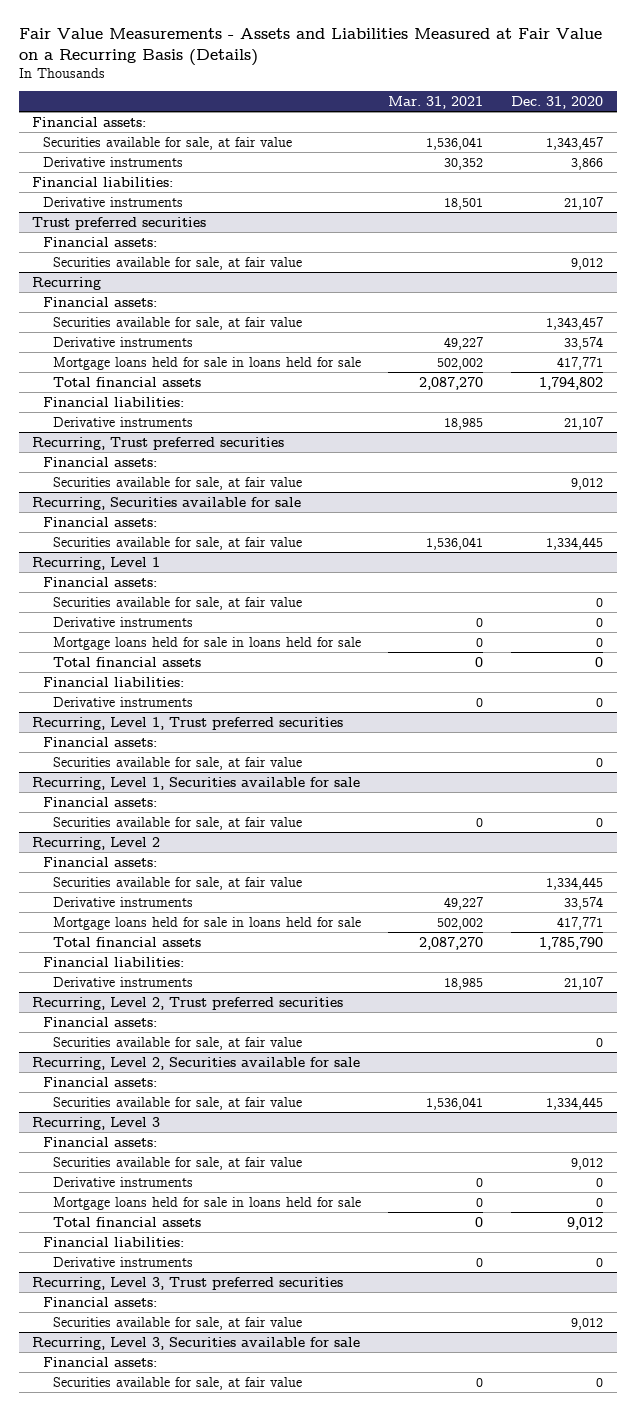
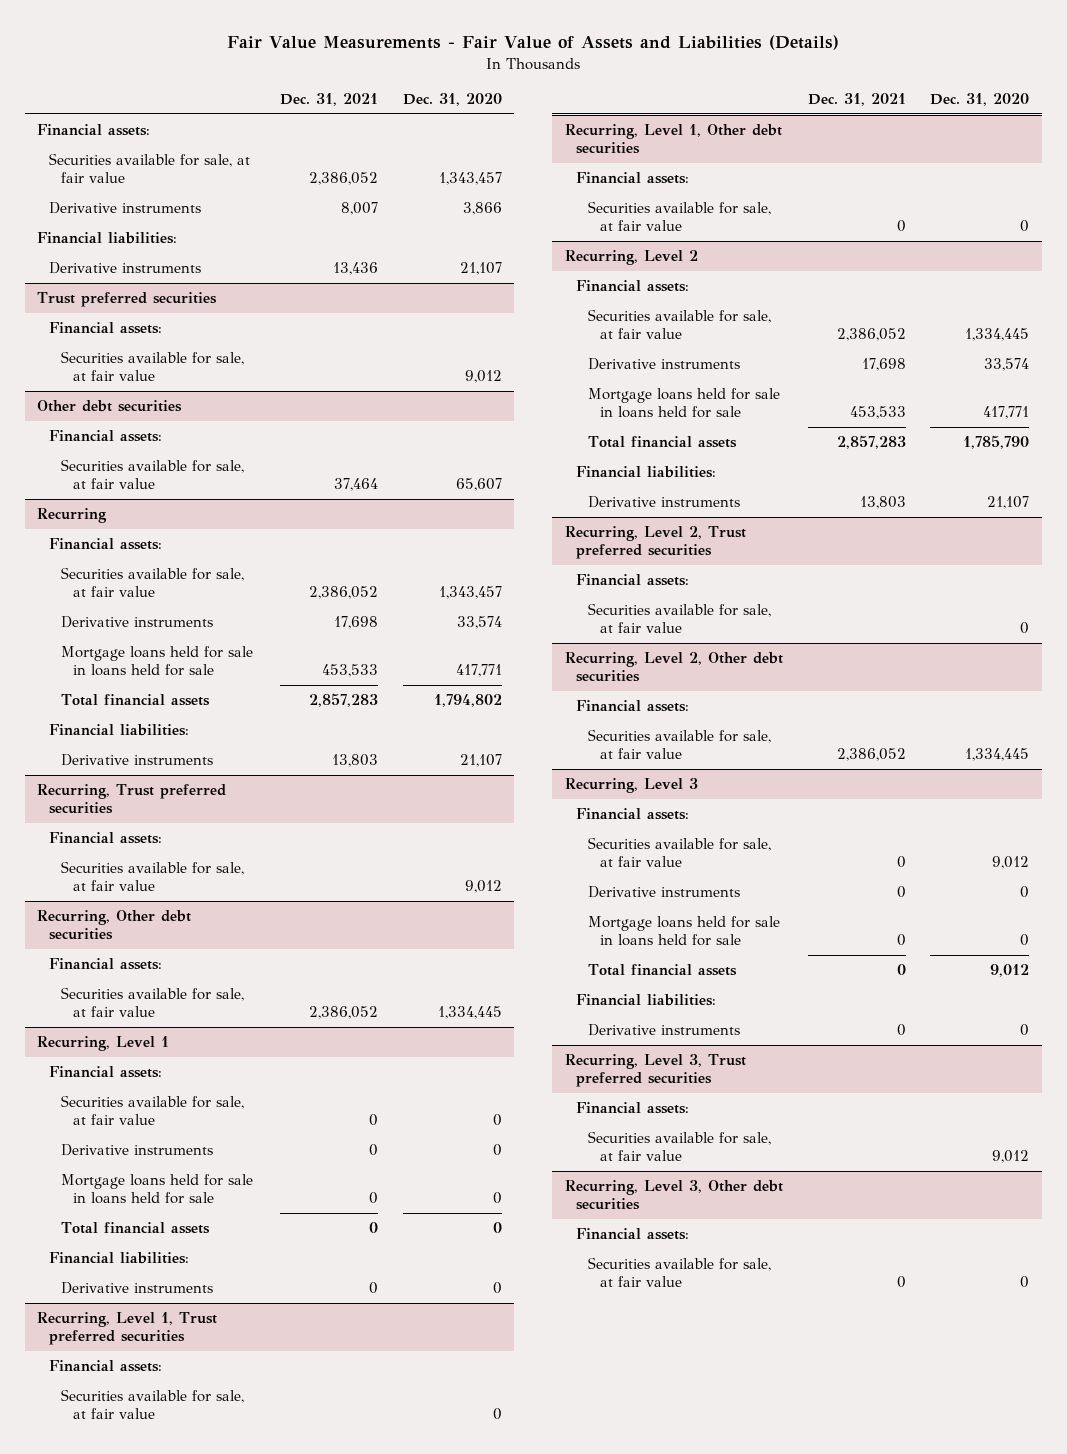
- Fair Value Measurements - Assets and Liabilities Measured at Fair Value on a Recurring Basis (Details)
+ Fair Value Measurements - Fair Value of Assets and Liabilities (Details)
- | Mar. 31, 2021 | Dec. 31, 2020
+ | Dec. 31, 2021 | Dec. 31, 2020
+ Other debt securities
+ Financial assets:
+ Securities available for sale, at fair value | 37,464 | 65,607
- Recurring, Securities available for sale
+ Recurring, Other debt securities
- Recurring, Level 1, Securities available for sale
+ Recurring, Level 1, Other debt securities
- Recurring, Level 2, Securities available for sale
+ Recurring, Level 2, Other debt securities
- Recurring, Level 3, Securities available for sale
+ Recurring, Level 3, Other debt securities

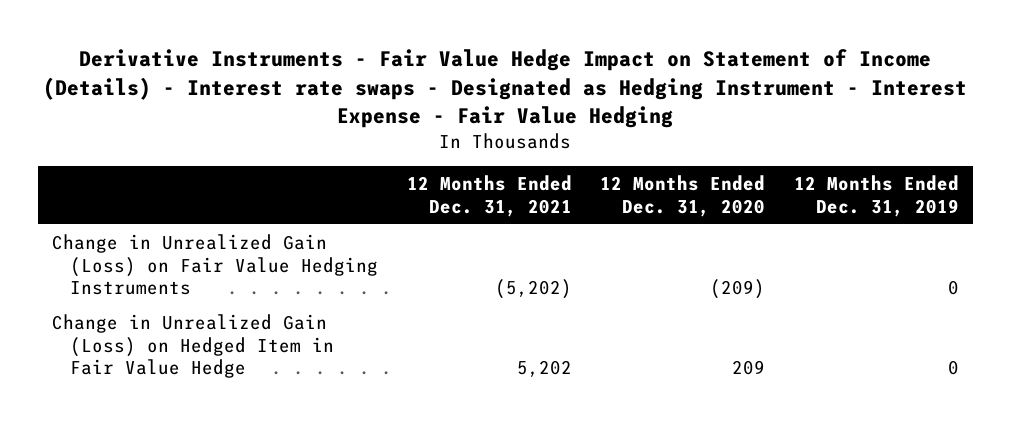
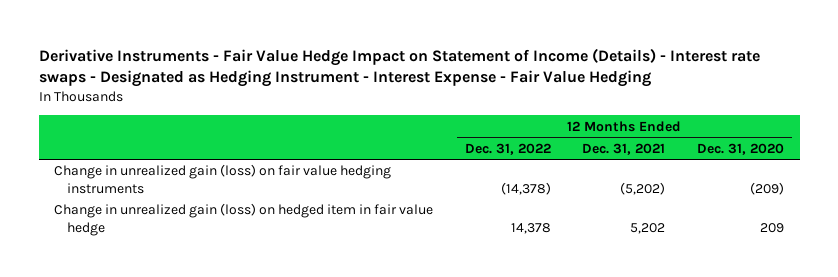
- | 12 Months Ended Dec. 31, 2021 | 12 Months Ended Dec. 31, 2020 | 12 Months Ended Dec. 31, 2019
+ | 12 Months Ended Dec. 31, 2022 | 12 Months Ended Dec. 31, 2021 | 12 Months Ended Dec. 31, 2020
- Change in Unrealized Gain (Loss) on Fair Value Hedging Instruments | (5,202) | (209) | 0
- Change in Unrealized Gain (Loss) on Hedged Item in Fair Value Hedge | 5,202 | 209 | 0
+ Change in unrealized gain (loss) on fair value hedging instruments | (14,378) | (5,202) | (209)
+ Change in unrealized gain (loss) on hedged item in fair value hedge | 14,378 | 5,202 | 209

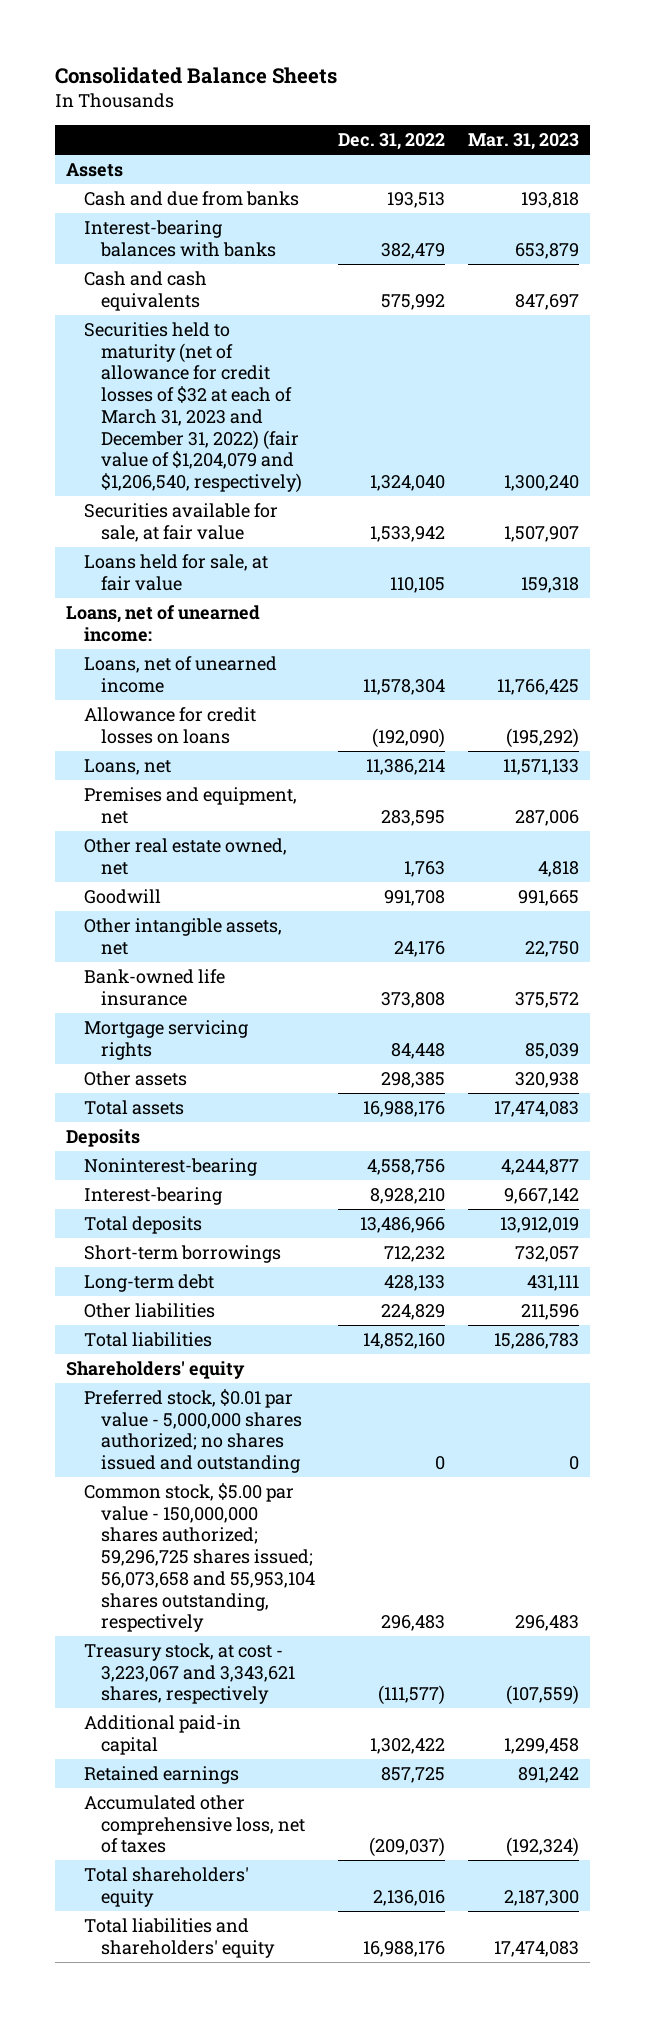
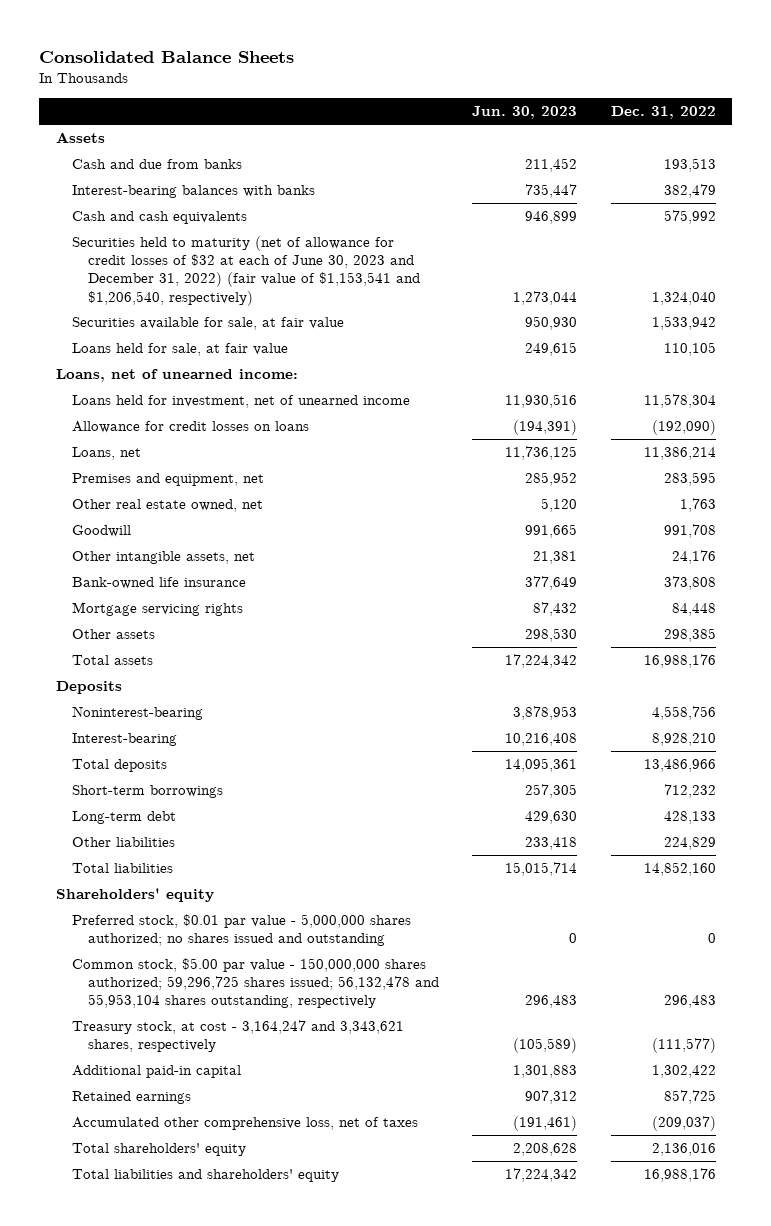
- | Dec. 31, 2022 | Mar. 31, 2023
+ | Jun. 30, 2023 | Dec. 31, 2022
- Securities held to maturity (net of allowance for credit losses of $32 at each of March 31, 2023 and December 31, 2022) (fair value of $1,204,079 and $1,206,540, respectively) | 1,324,040 | 1,300,240
+ Securities held to maturity (net of allowance for credit losses of $32 at each of June 30, 2023 and December 31, 2022) (fair value of $1,153,541 and $1,206,540, respectively) | 1,273,044 | 1,324,040
- Loans, net of unearned income | 11,578,304 | 11,766,425
+ Loans held for investment, net of unearned income | 11,930,516 | 11,578,304
- Common stock, $5.00 par value - 150,000,000 shares authorized; 59,296,725 shares issued; 56,073,658 and 55,953,104 shares outstanding, respectively | 296,483 | 296,483
- Treasury stock, at cost - 3,223,067 and 3,343,621 shares, respectively | (111,577) | (107,559)
+ Common stock, $5.00 par value - 150,000,000 shares authorized; 59,296,725 shares issued; 56,132,478 and 55,953,104 shares outstanding, respectively | 296,483 | 296,483
+ Treasury stock, at cost - 3,164,247 and 3,343,621 shares, respectively | (105,589) | (111,577)

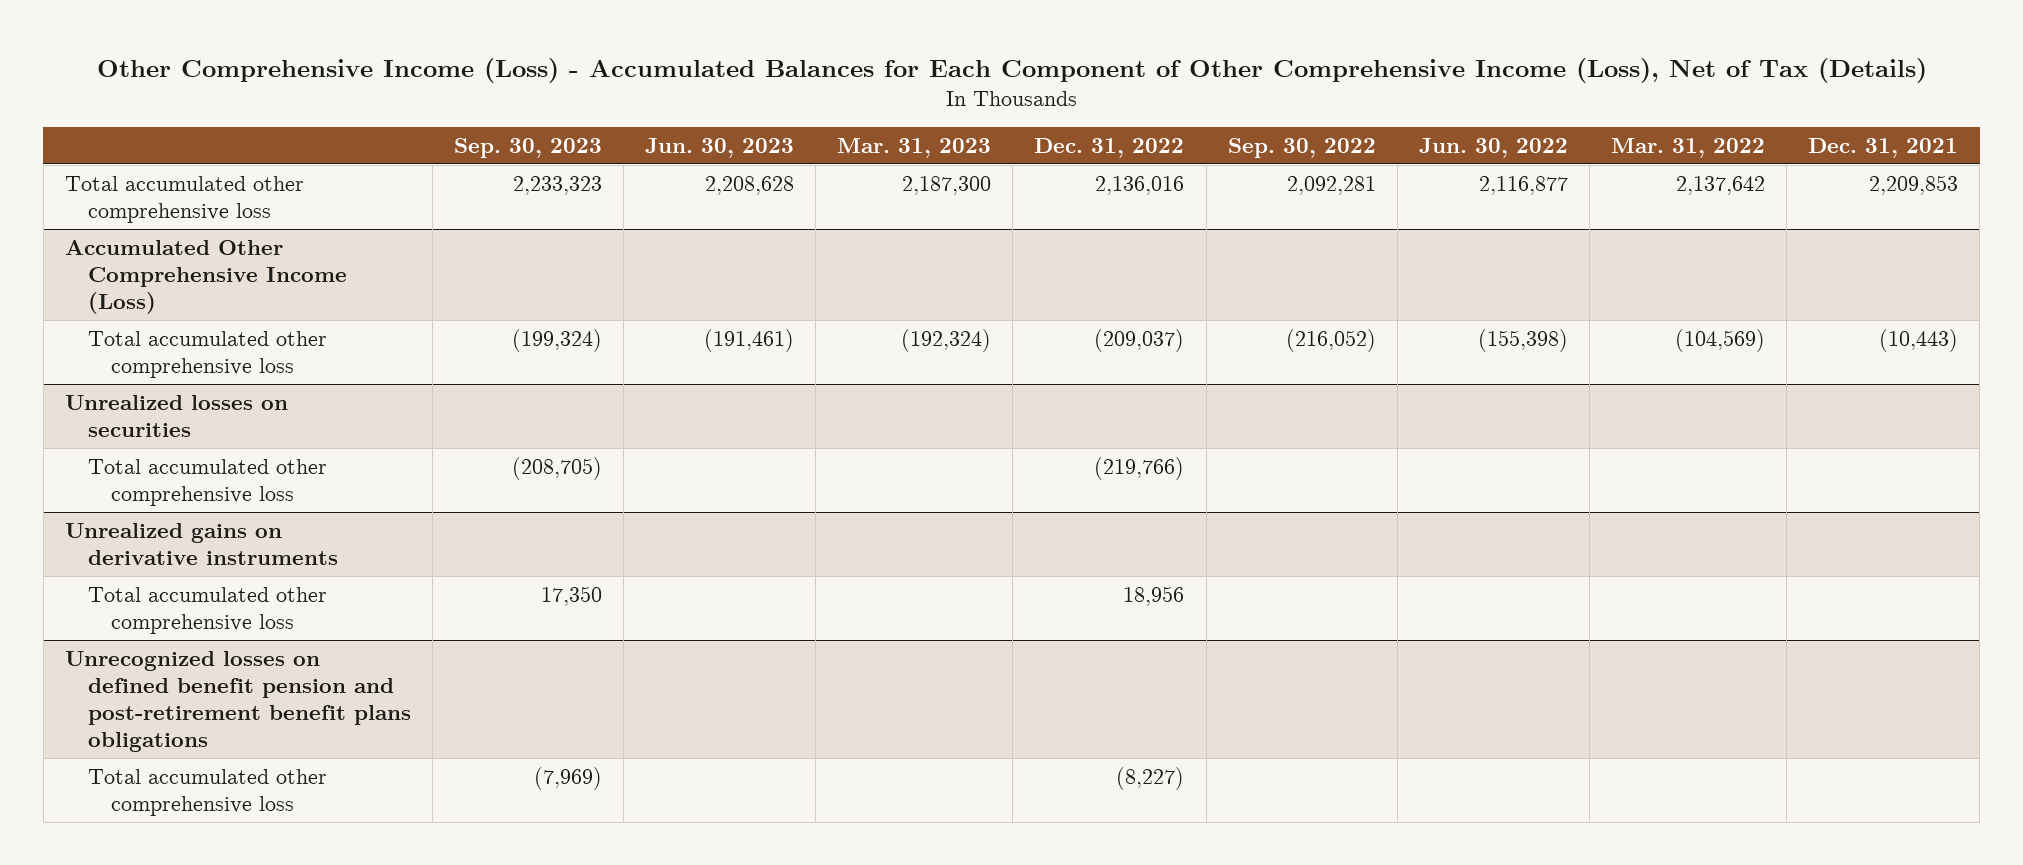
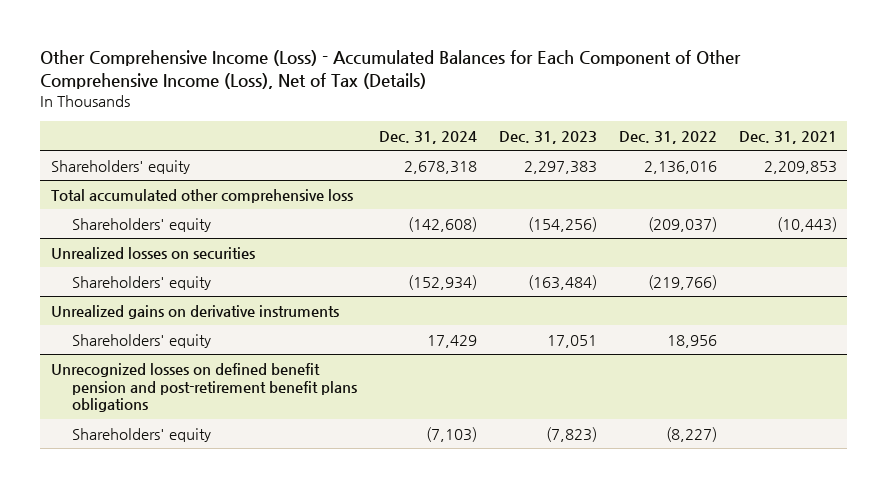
- | Sep. 30, 2023 | Jun. 30, 2023 | Mar. 31, 2023 | Dec. 31, 2022 | Sep. 30, 2022 | Jun. 30, 2022 | Mar. 31, 2022 | Dec. 31, 2021
+ | Dec. 31, 2024 | Dec. 31, 2023 | Dec. 31, 2022 | Dec. 31, 2021
- Total accumulated other comprehensive loss | 2,233,323 | 2,208,628 | 2,187,300 | 2,136,016 | 2,092,281 | 2,116,877 | 2,137,642 | 2,209,853
- Accumulated Other Comprehensive Income (Loss)
- Total accumulated other comprehensive loss | (199,324) | (191,461) | (192,324) | (209,037) | (216,052) | (155,398) | (104,569) | (10,443)
+ Shareholders' equity | 2,678,318 | 2,297,383 | 2,136,016 | 2,209,853
+ Total accumulated other comprehensive loss
+ Shareholders' equity | (142,608) | (154,256) | (209,037) | (10,443)
@ Unrealized losses on securities
- Total accumulated other comprehensive loss | (208,705) | | | (219,766) | | | |
+ Shareholders' equity | (152,934) | (163,484) | (219,766) |
@ Unrealized gains on derivative instruments
- Total accumulated other comprehensive loss | 17,350 | | | 18,956 | | | |
+ Shareholders' equity | 17,429 | 17,051 | 18,956 |
@ Unrecognized losses on defined benefit pension and post-retirement benefit plans obligations
- Total accumulated other comprehensive loss | (7,969) | | | (8,227) | | | |
+ Shareholders' equity | (7,103) | (7,823) | (8,227) |

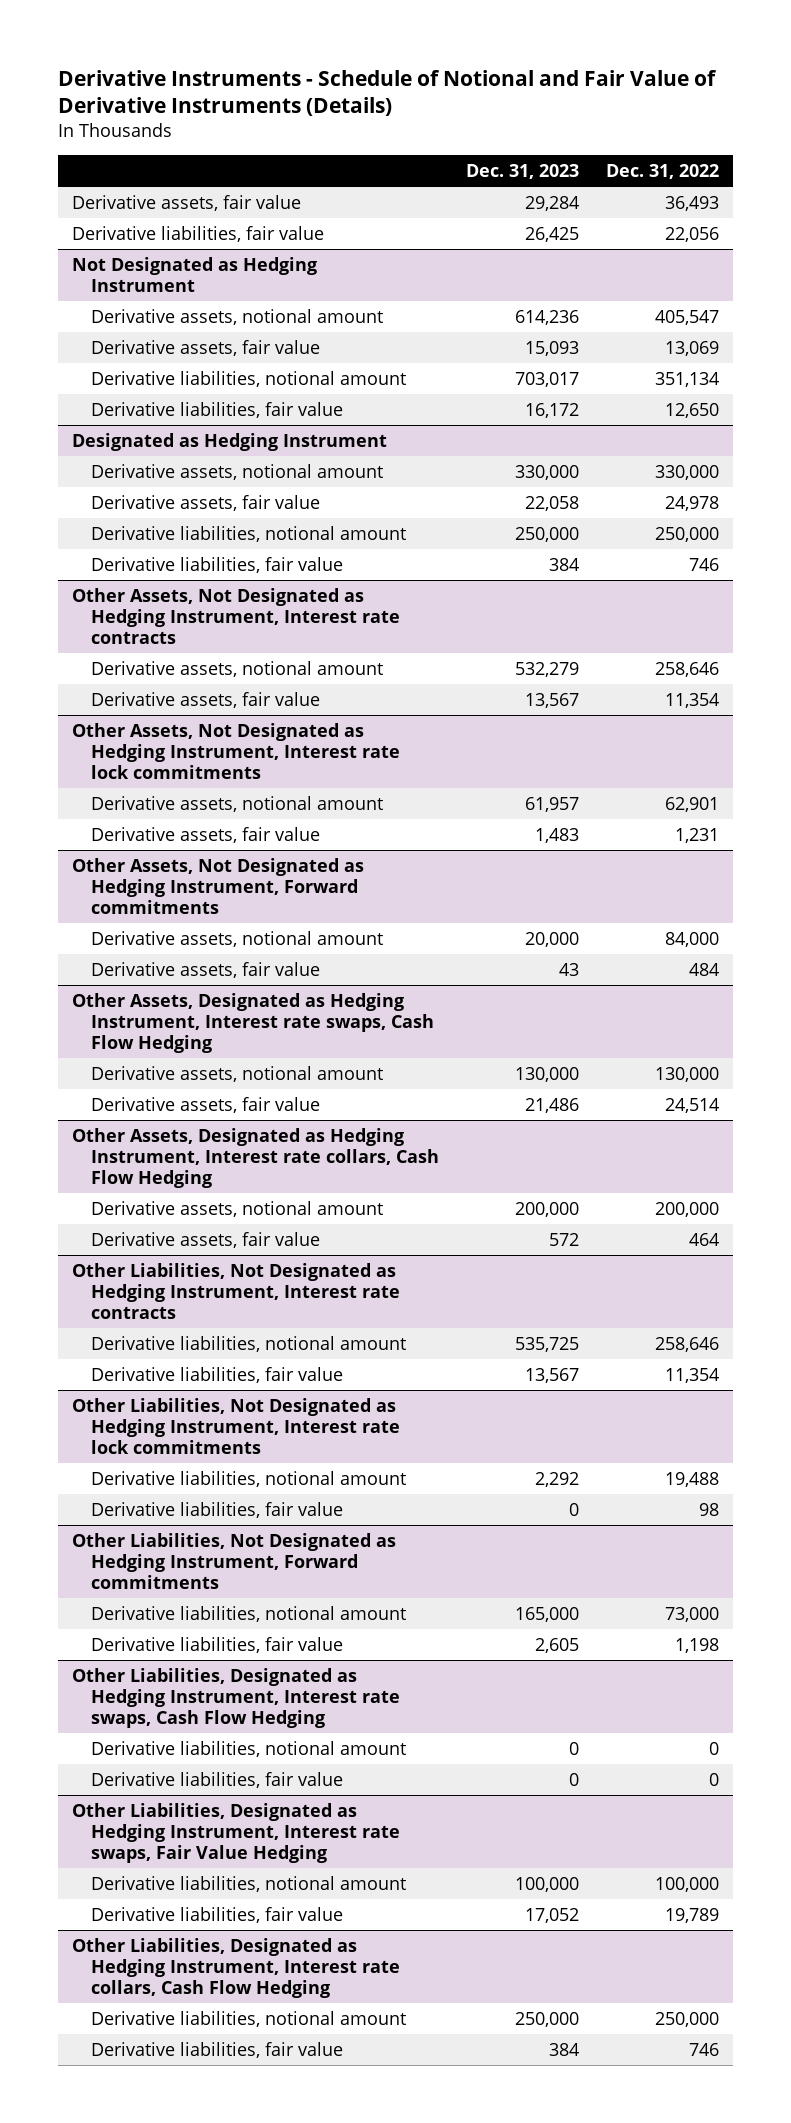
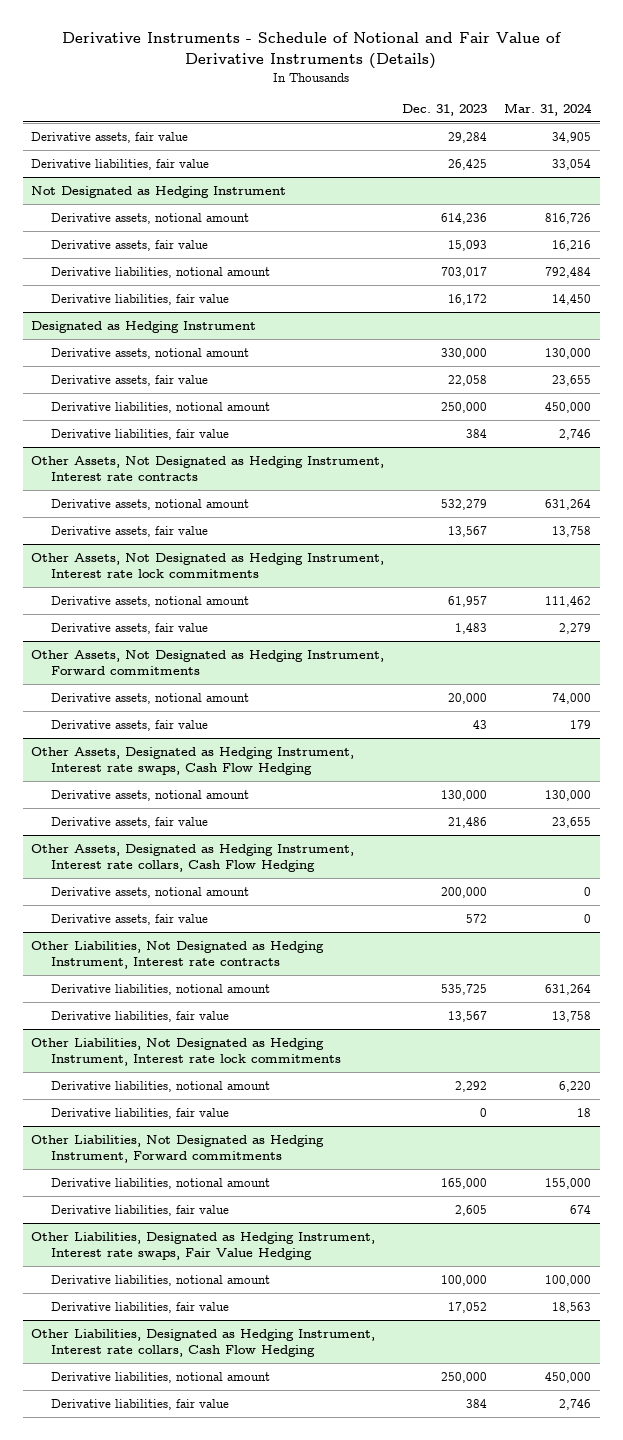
- | Dec. 31, 2023 | Dec. 31, 2022
+ | Dec. 31, 2023 | Mar. 31, 2024
- Other Liabilities, Designated as Hedging Instrument, Interest rate swaps, Cash Flow Hedging
- Derivative liabilities, notional amount | 0 | 0
- Derivative liabilities, fair value | 0 | 0

